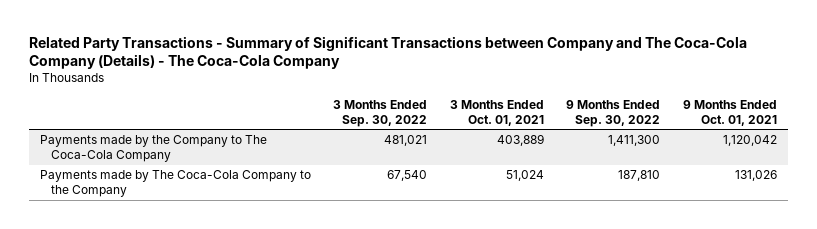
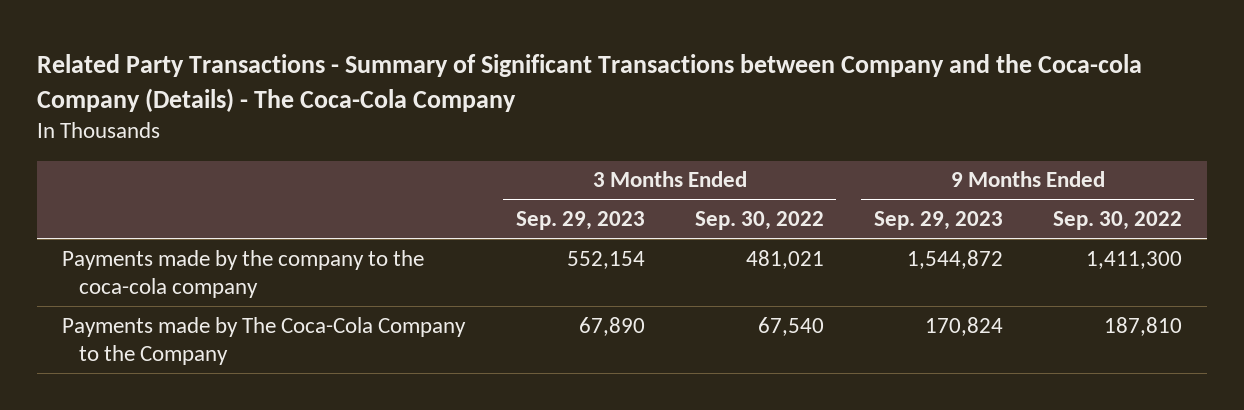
- Related Party Transactions - Summary of Significant Transactions between Company and The Coca-Cola Company (Details) - The Coca-Cola Company
+ Related Party Transactions - Summary of Significant Transactions between Company and the Coca-cola Company (Details) - The Coca-Cola Company
- | 3 Months Ended Sep. 30, 2022 | 3 Months Ended Oct. 01, 2021 | 9 Months Ended Sep. 30, 2022 | 9 Months Ended Oct. 01, 2021
+ | 3 Months Ended Sep. 29, 2023 | 3 Months Ended Sep. 30, 2022 | 9 Months Ended Sep. 29, 2023 | 9 Months Ended Sep. 30, 2022
- Payments made by the Company to The Coca-Cola Company | 481,021 | 403,889 | 1,411,300 | 1,120,042
+ Payments made by the company to the coca-cola company | 552,154 | 481,021 | 1,544,872 | 1,411,300

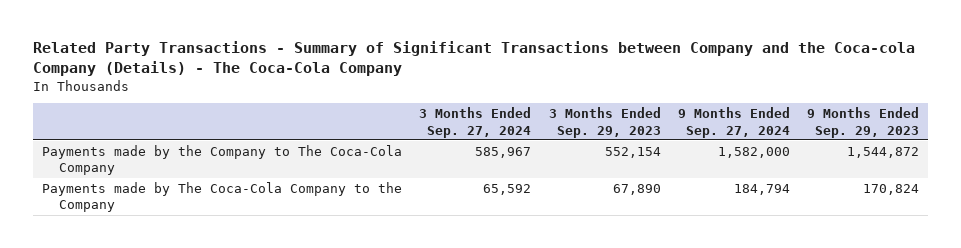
- | 3 Months Ended Sep. 29, 2023 | 3 Months Ended Sep. 30, 2022 | 9 Months Ended Sep. 29, 2023 | 9 Months Ended Sep. 30, 2022
+ | 3 Months Ended Sep. 27, 2024 | 3 Months Ended Sep. 29, 2023 | 9 Months Ended Sep. 27, 2024 | 9 Months Ended Sep. 29, 2023
- Payments made by the company to the coca-cola company | 552,154 | 481,021 | 1,544,872 | 1,411,300
+ Payments made by the Company to The Coca-Cola Company | 585,967 | 552,154 | 1,582,000 | 1,544,872

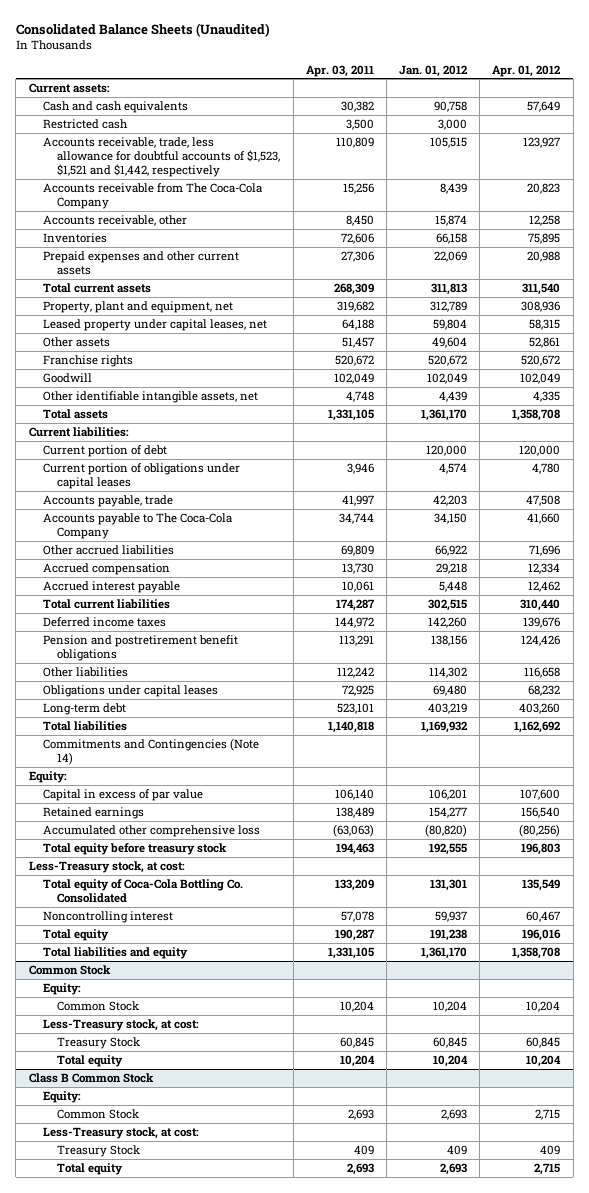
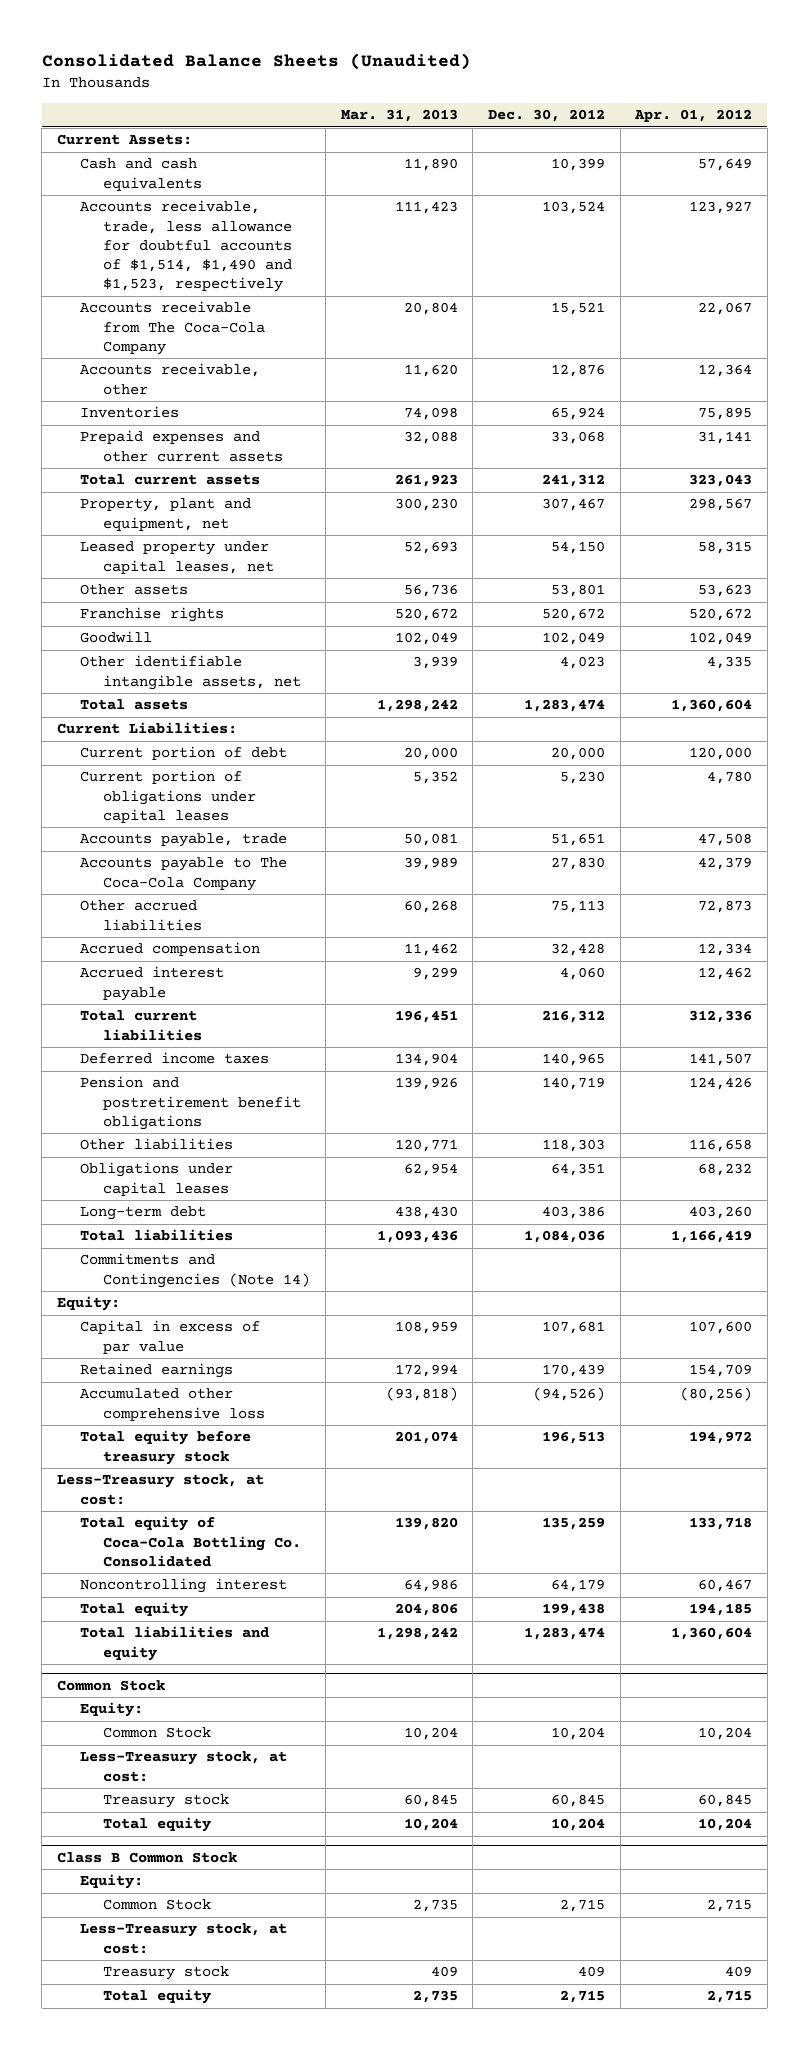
- | Apr. 03, 2011 | Jan. 01, 2012 | Apr. 01, 2012
+ | Mar. 31, 2013 | Dec. 30, 2012 | Apr. 01, 2012
- Current assets:
+ Current Assets:
- Restricted cash | 3,500 | 3,000 |
- Accounts receivable, trade, less allowance for doubtful accounts of $1,523, $1,521 and $1,442, respectively | 110,809 | 105,515 | 123,927
- Accounts receivable from The Coca-Cola Company | 15,256 | 8,439 | 20,823
- Accounts receivable, other | 8,450 | 15,874 | 12,258
+ Accounts receivable, trade, less allowance for doubtful accounts of $1,514, $1,490 and $1,523, respectively | 111,423 | 103,524 | 123,927
+ Accounts receivable from The Coca-Cola Company | 20,804 | 15,521 | 22,067
+ Accounts receivable, other | 11,620 | 12,876 | 12,364
- Prepaid expenses and other current assets | 27,306 | 22,069 | 20,988
- Total current assets | 268,309 | 311,813 | 311,540
- Property, plant and equipment, net | 319,682 | 312,789 | 308,936
+ Prepaid expenses and other current assets | 32,088 | 33,068 | 31,141
+ Total current assets | 261,923 | 241,312 | 323,043
+ Property, plant and equipment, net | 300,230 | 307,467 | 298,567
- Other assets | 51,457 | 49,604 | 52,861
+ Other assets | 56,736 | 53,801 | 53,623
- Total assets | 1,331,105 | 1,361,170 | 1,358,708
- Current liabilities:
+ Total assets | 1,298,242 | 1,283,474 | 1,360,604
+ Current Liabilities:
- Accounts payable to The Coca-Cola Company | 34,744 | 34,150 | 41,660
- Other accrued liabilities | 69,809 | 66,922 | 71,696
+ Accounts payable to The Coca-Cola Company | 39,989 | 27,830 | 42,379
+ Other accrued liabilities | 60,268 | 75,113 | 72,873
- Total current liabilities | 174,287 | 302,515 | 310,440
- Deferred income taxes | 144,972 | 142,260 | 139,676
+ Total current liabilities | 196,451 | 216,312 | 312,336
+ Deferred income taxes | 134,904 | 140,965 | 141,507
- Total liabilities | 1,140,818 | 1,169,932 | 1,162,692
+ Total liabilities | 1,093,436 | 1,084,036 | 1,166,419
- Retained earnings | 138,489 | 154,277 | 156,540
+ Retained earnings | 172,994 | 170,439 | 154,709
- Total equity before treasury stock | 194,463 | 192,555 | 196,803
+ Total equity before treasury stock | 201,074 | 196,513 | 194,972
- Total equity of Coca-Cola Bottling Co. Consolidated | 133,209 | 131,301 | 135,549
+ Total equity of Coca-Cola Bottling Co. Consolidated | 139,820 | 135,259 | 133,718
- Total equity | 190,287 | 191,238 | 196,016
- Total liabilities and equity | 1,331,105 | 1,361,170 | 1,358,708
+ Total equity | 204,806 | 199,438 | 194,185
+ Total liabilities and equity | 1,298,242 | 1,283,474 | 1,360,604
@ Common Stock
- Treasury Stock | 60,845 | 60,845 | 60,845
+ Treasury stock | 60,845 | 60,845 | 60,845
@ Class B Common Stock
- Treasury Stock | 409 | 409 | 409
+ Treasury stock | 409 | 409 | 409

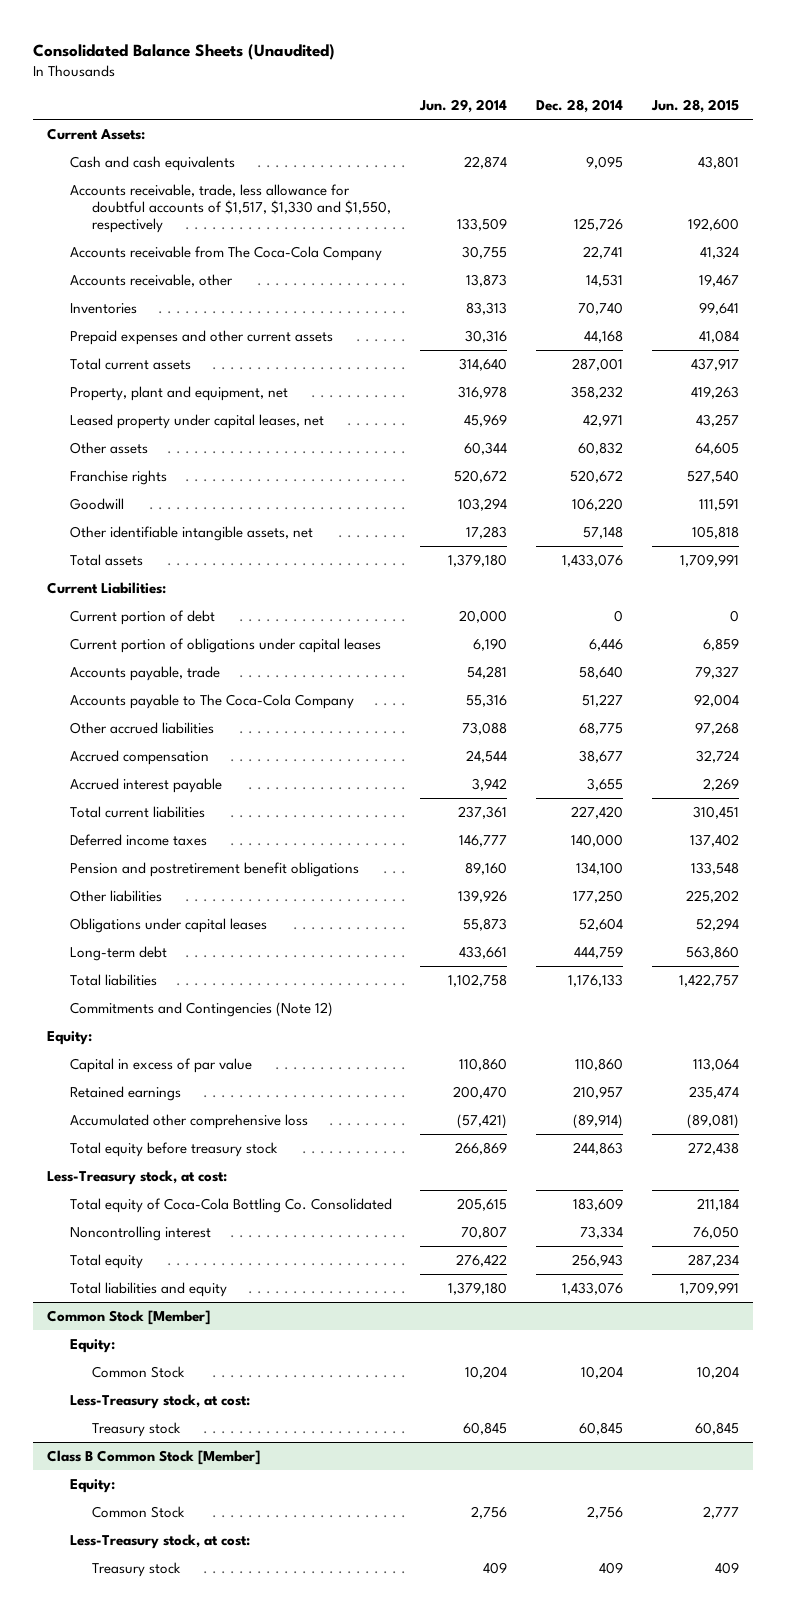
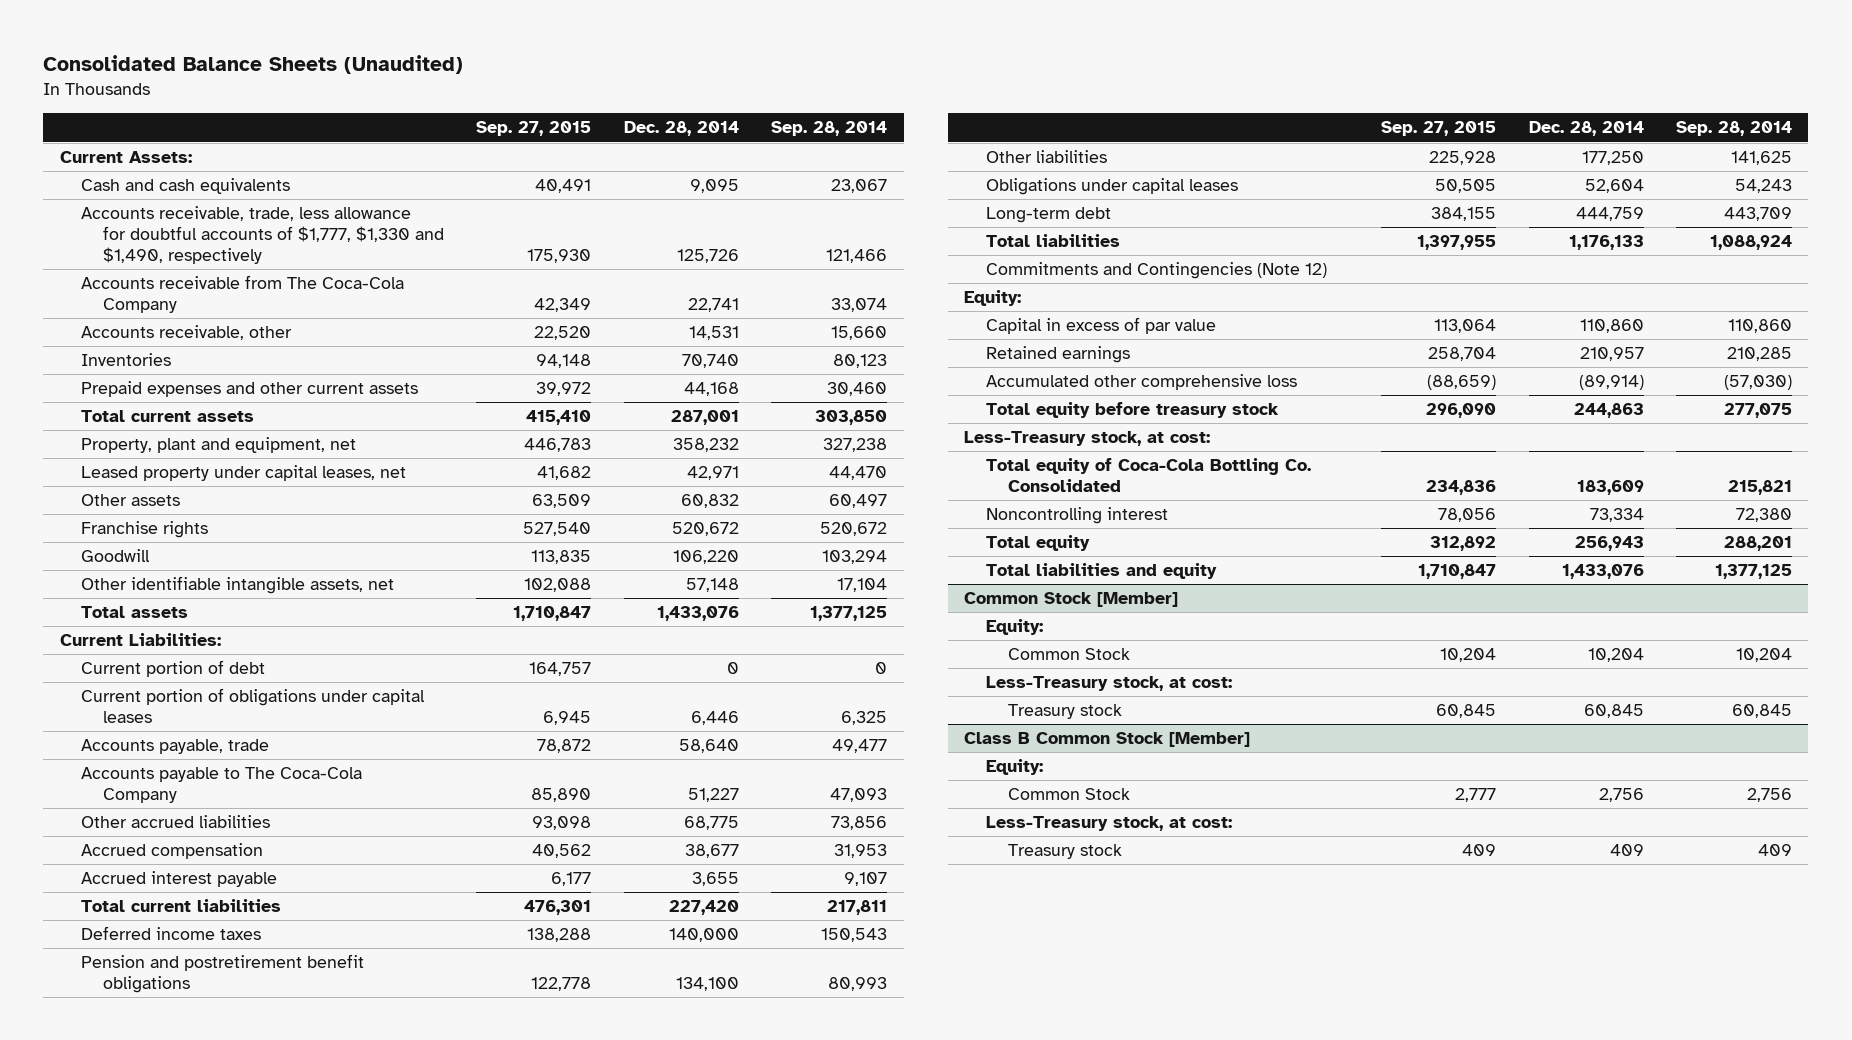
- | Jun. 29, 2014 | Dec. 28, 2014 | Jun. 28, 2015
+ | Sep. 27, 2015 | Dec. 28, 2014 | Sep. 28, 2014
- Accounts receivable, trade, less allowance for doubtful accounts of $1,517, $1,330 and $1,550, respectively | 133,509 | 125,726 | 192,600
+ Accounts receivable, trade, less allowance for doubtful accounts of $1,777, $1,330 and $1,490, respectively | 175,930 | 125,726 | 121,466

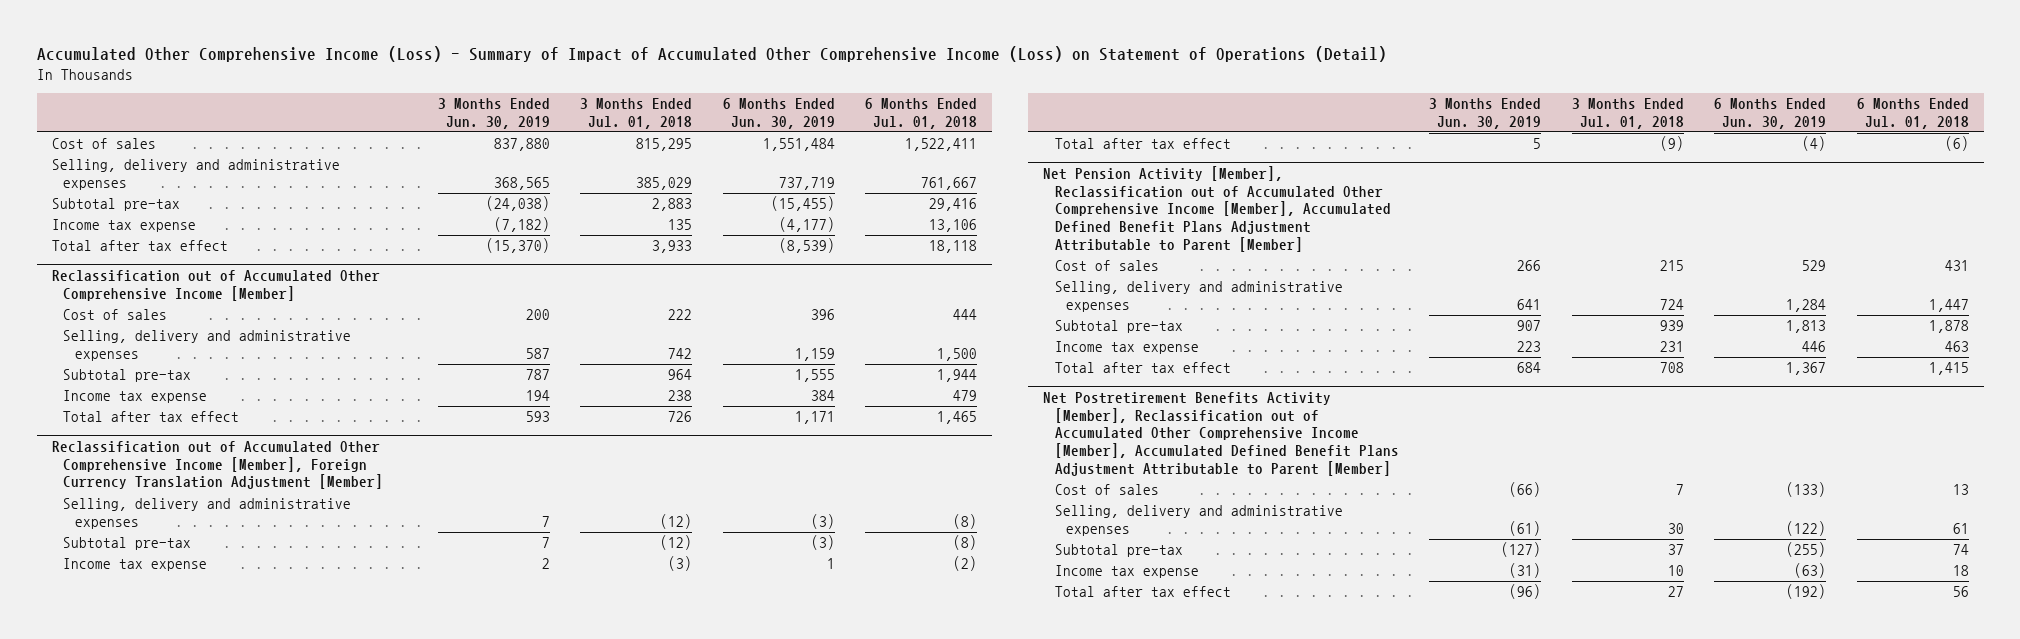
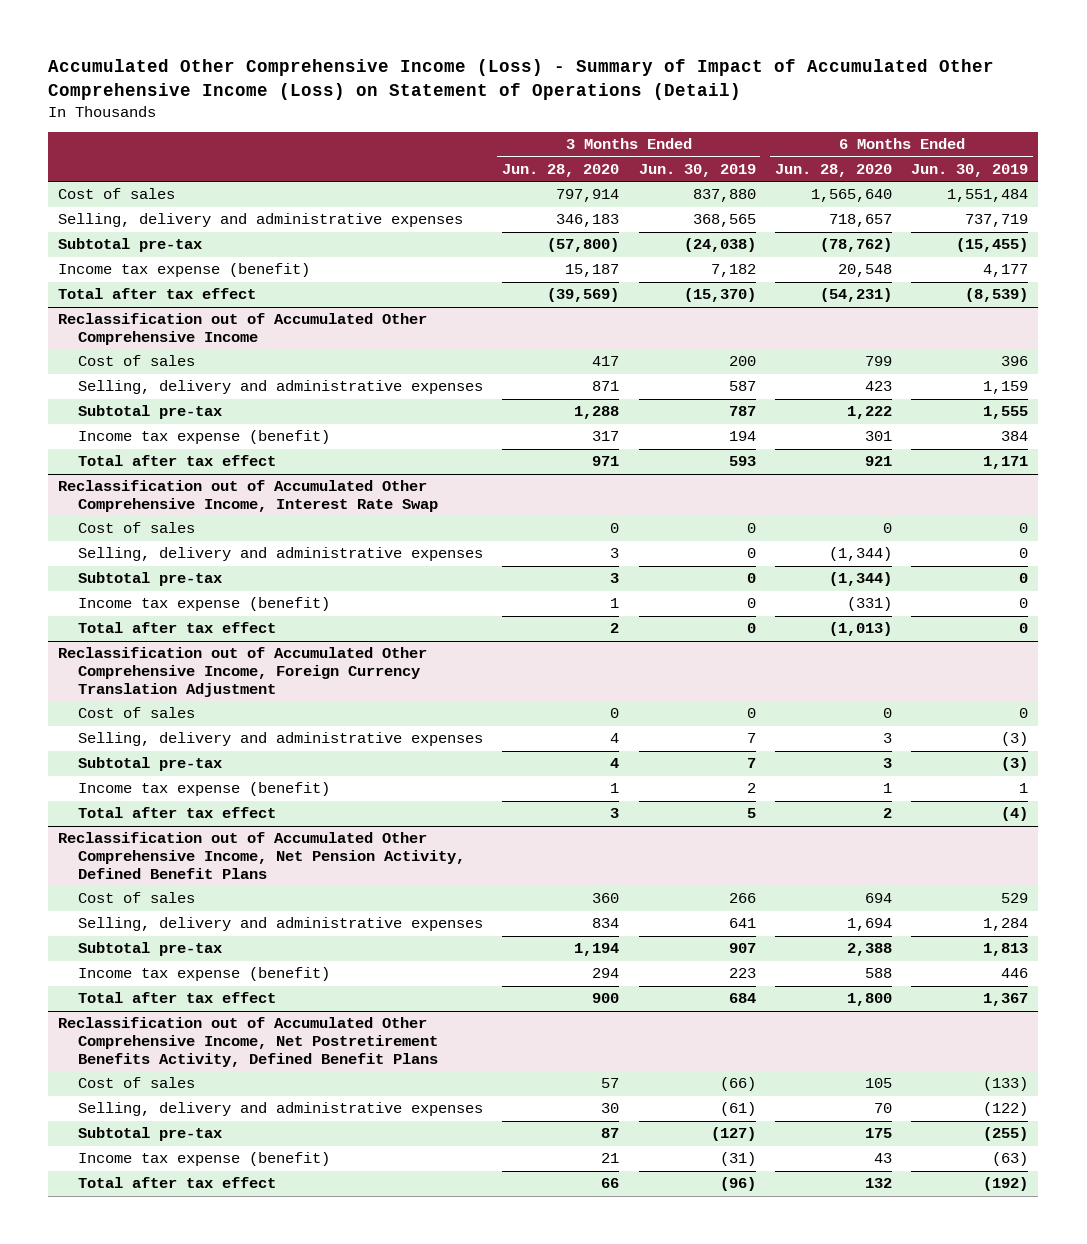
- | 3 Months Ended Jun. 30, 2019 | 3 Months Ended Jul. 01, 2018 | 6 Months Ended Jun. 30, 2019 | 6 Months Ended Jul. 01, 2018
+ | 3 Months Ended Jun. 28, 2020 | 3 Months Ended Jun. 30, 2019 | 6 Months Ended Jun. 28, 2020 | 6 Months Ended Jun. 30, 2019
- Income tax expense | (7,182) | 135 | (4,177) | 13,106
+ Income tax expense (benefit) | 15,187 | 7,182 | 20,548 | 4,177
- Reclassification out of Accumulated Other Comprehensive Income [Member]
+ Reclassification out of Accumulated Other Comprehensive Income
- Income tax expense | 194 | 238 | 384 | 479
+ Income tax expense (benefit) | 317 | 194 | 301 | 384
- Reclassification out of Accumulated Other Comprehensive Income [Member], Foreign Currency Translation Adjustment [Member]
+ Reclassification out of Accumulated Other Comprehensive Income, Interest Rate Swap
+ Cost of sales | 0 | 0 | 0 | 0
+ Selling, delivery and administrative expenses | 3 | 0 | (1,344) | 0
+ Subtotal pre-tax | 3 | 0 | (1,344) | 0
+ Income tax expense (benefit) | 1 | 0 | (331) | 0
+ Total after tax effect | 2 | 0 | (1,013) | 0
+ Reclassification out of Accumulated Other Comprehensive Income, Foreign Currency Translation Adjustment
+ Cost of sales | 0 | 0 | 0 | 0
- Income tax expense | 2 | (3) | 1 | (2)
+ Income tax expense (benefit) | 1 | 2 | 1 | 1
- Net Pension Activity [Member], Reclassification out of Accumulated Other Comprehensive Income [Member], Accumulated Defined Benefit Plans Adjustment Attributable to Parent [Member]
+ Reclassification out of Accumulated Other Comprehensive Income, Net Pension Activity, Defined Benefit Plans
- Income tax expense | 223 | 231 | 446 | 463
+ Income tax expense (benefit) | 294 | 223 | 588 | 446
- Net Postretirement Benefits Activity [Member], Reclassification out of Accumulated Other Comprehensive Income [Member], Accumulated Defined Benefit Plans Adjustment Attributable to Parent [Member]
+ Reclassification out of Accumulated Other Comprehensive Income, Net Postretirement Benefits Activity, Defined Benefit Plans
- Income tax expense | (31) | 10 | (63) | 18
+ Income tax expense (benefit) | 21 | (31) | 43 | (63)

